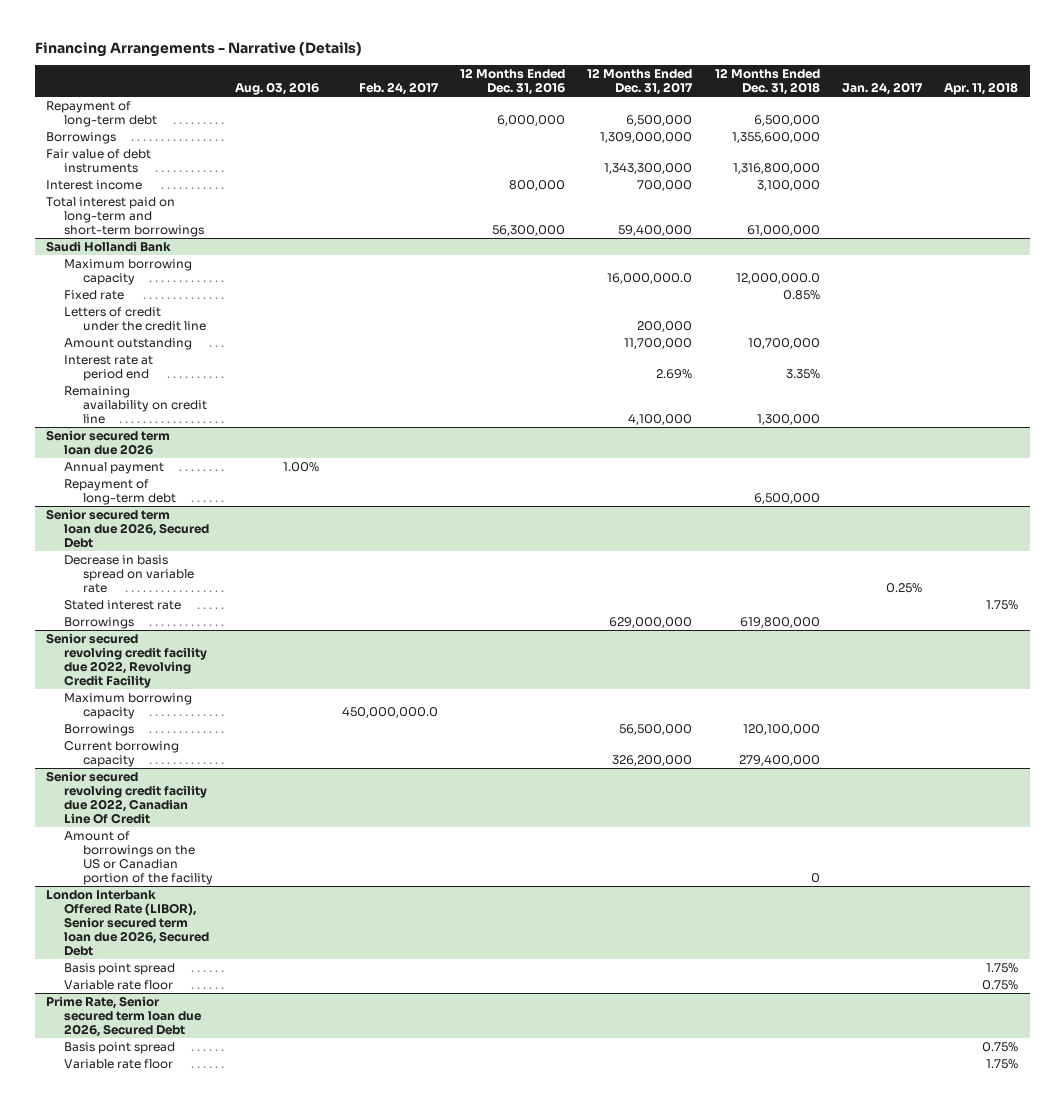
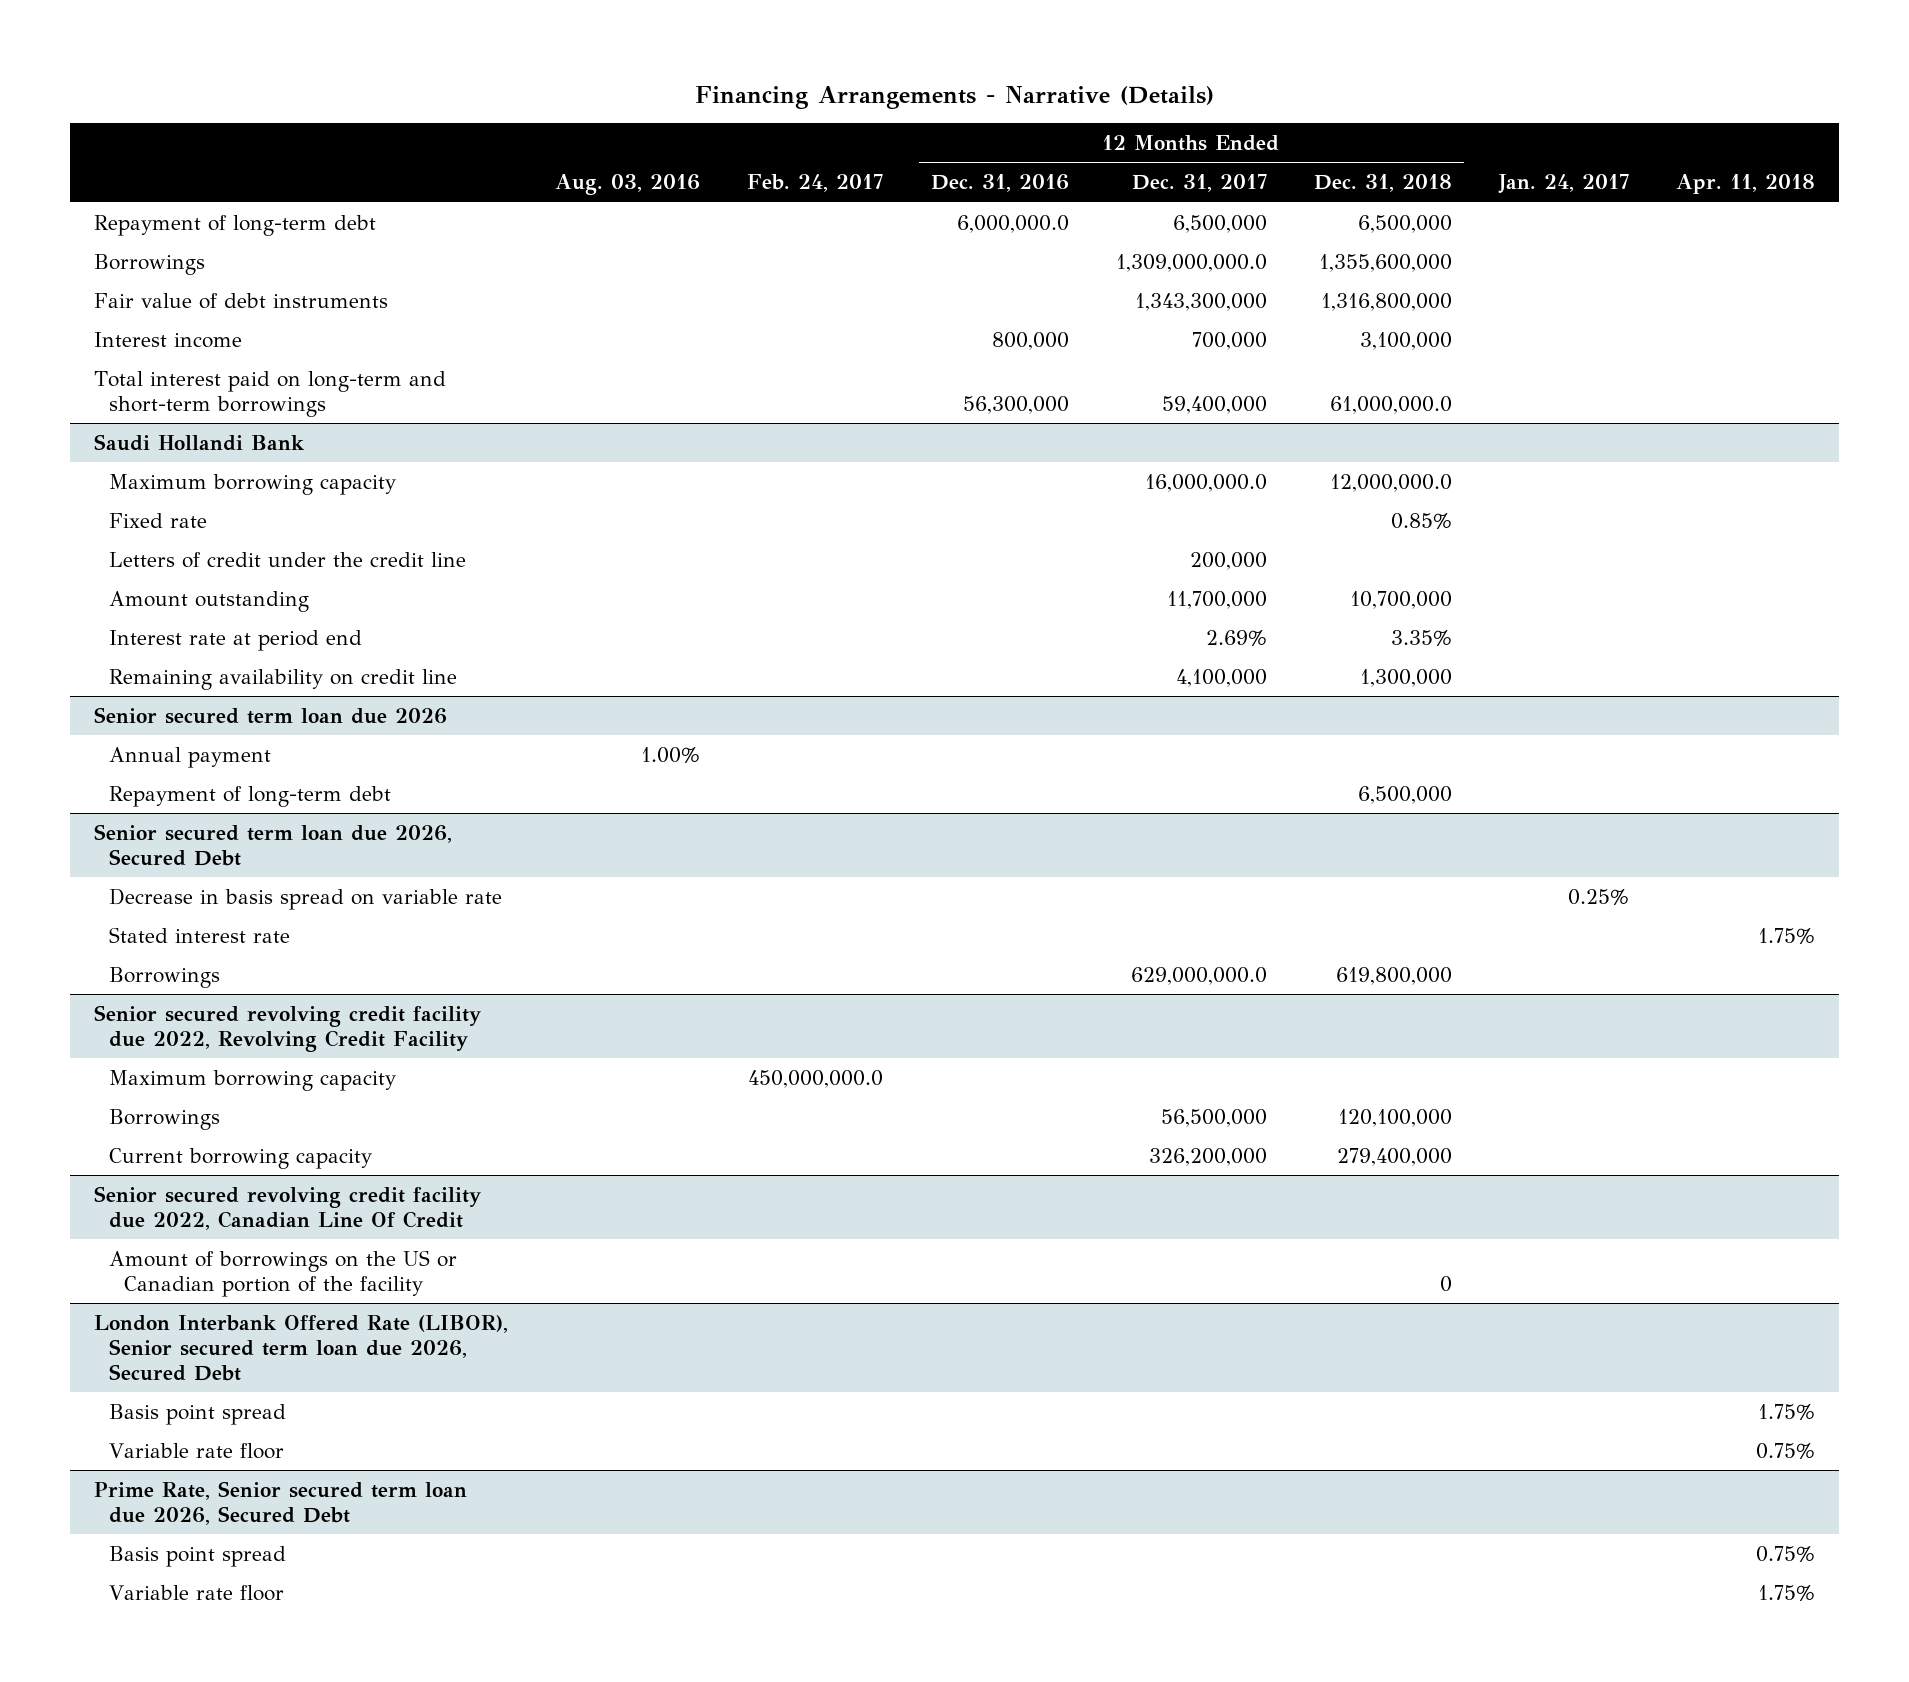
- Repayment of long-term debt | | | 6,000,000 | 6,500,000 | 6,500,000 | |
- Borrowings | | | | 1,309,000,000 | 1,355,600,000 | |
+ Repayment of long-term debt | | | 6,000,000.0 | 6,500,000 | 6,500,000 | |
+ Borrowings | | | | 1,309,000,000.0 | 1,355,600,000 | |
- Total interest paid on long-term and short-term borrowings | | | 56,300,000 | 59,400,000 | 61,000,000 | |
+ Total interest paid on long-term and short-term borrowings | | | 56,300,000 | 59,400,000 | 61,000,000.0 | |
@ Senior secured term loan due 2026, Secured Debt
- Borrowings | | | | 629,000,000 | 619,800,000 | |
+ Borrowings | | | | 629,000,000.0 | 619,800,000 | |

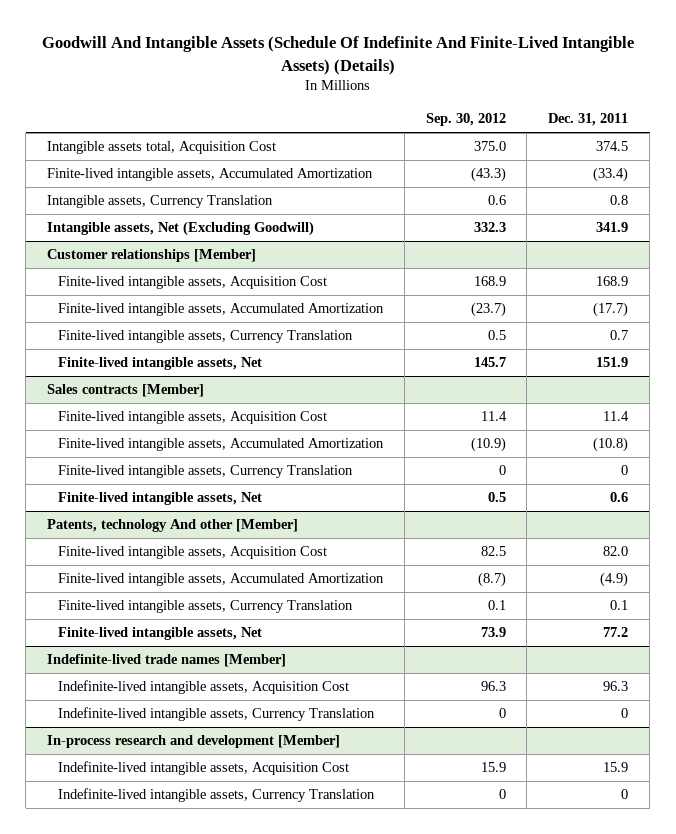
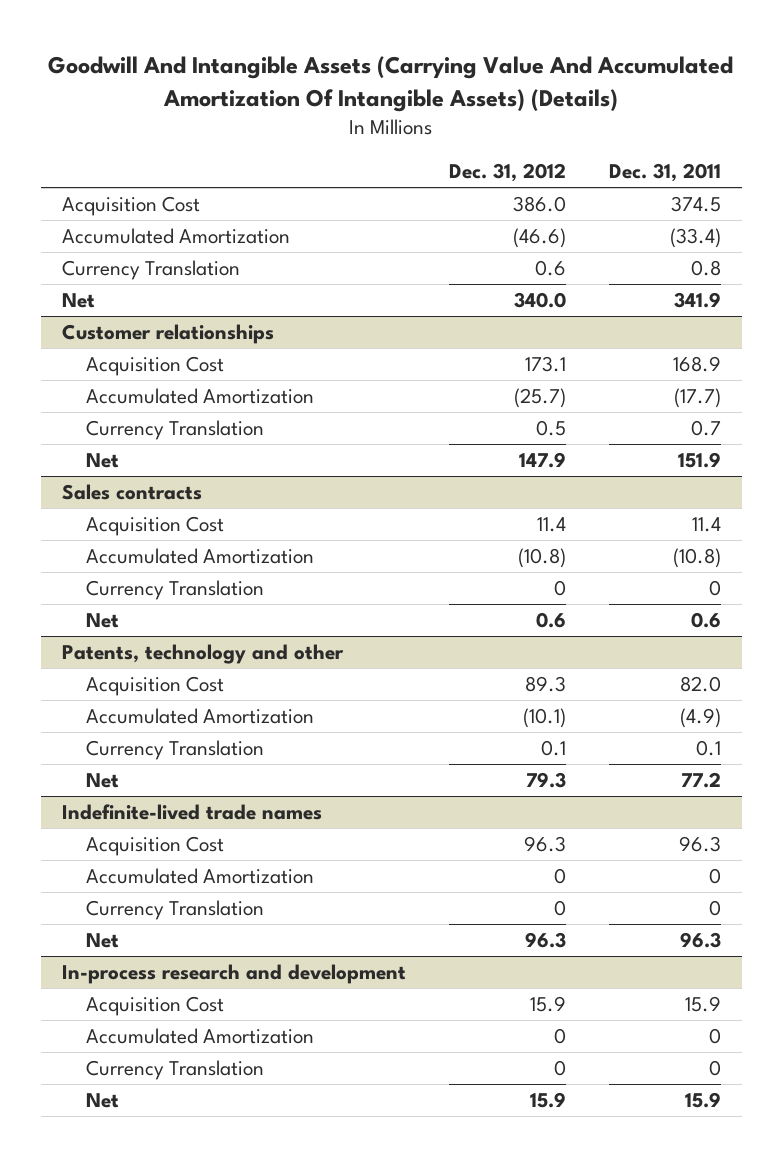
- Goodwill And Intangible Assets (Schedule Of Indefinite And Finite-Lived Intangible Assets) (Details)
+ Goodwill And Intangible Assets (Carrying Value And Accumulated Amortization Of Intangible Assets) (Details)
- | Sep. 30, 2012 | Dec. 31, 2011
+ | Dec. 31, 2012 | Dec. 31, 2011
- Intangible assets total, Acquisition Cost | 375.0 | 374.5
- Finite-lived intangible assets, Accumulated Amortization | (43.3) | (33.4)
- Intangible assets, Currency Translation | 0.6 | 0.8
- Intangible assets, Net (Excluding Goodwill) | 332.3 | 341.9
- Customer relationships [Member]
- Finite-lived intangible assets, Acquisition Cost | 168.9 | 168.9
- Finite-lived intangible assets, Accumulated Amortization | (23.7) | (17.7)
- Finite-lived intangible assets, Currency Translation | 0.5 | 0.7
- Finite-lived intangible assets, Net | 145.7 | 151.9
- Sales contracts [Member]
- Finite-lived intangible assets, Acquisition Cost | 11.4 | 11.4
- Finite-lived intangible assets, Accumulated Amortization | (10.9) | (10.8)
- Finite-lived intangible assets, Currency Translation | 0 | 0
- Finite-lived intangible assets, Net | 0.5 | 0.6
- Patents, technology And other [Member]
- Finite-lived intangible assets, Acquisition Cost | 82.5 | 82.0
- Finite-lived intangible assets, Accumulated Amortization | (8.7) | (4.9)
- Finite-lived intangible assets, Currency Translation | 0.1 | 0.1
- Finite-lived intangible assets, Net | 73.9 | 77.2
- Indefinite-lived trade names [Member]
- Indefinite-lived intangible assets, Acquisition Cost | 96.3 | 96.3
- Indefinite-lived intangible assets, Currency Translation | 0 | 0
- In-process research and development [Member]
- Indefinite-lived intangible assets, Acquisition Cost | 15.9 | 15.9
- Indefinite-lived intangible assets, Currency Translation | 0 | 0
+ Acquisition Cost | 386.0 | 374.5
+ Accumulated Amortization | (46.6) | (33.4)
+ Currency Translation | 0.6 | 0.8
+ Net | 340.0 | 341.9
+ Customer relationships
+ Acquisition Cost | 173.1 | 168.9
+ Accumulated Amortization | (25.7) | (17.7)
+ Currency Translation | 0.5 | 0.7
+ Net | 147.9 | 151.9
+ Sales contracts
+ Acquisition Cost | 11.4 | 11.4
+ Accumulated Amortization | (10.8) | (10.8)
+ Currency Translation | 0 | 0
+ Net | 0.6 | 0.6
+ Patents, technology and other
+ Acquisition Cost | 89.3 | 82.0
+ Accumulated Amortization | (10.1) | (4.9)
+ Currency Translation | 0.1 | 0.1
+ Net | 79.3 | 77.2
+ Indefinite-lived trade names
+ Acquisition Cost | 96.3 | 96.3
+ Accumulated Amortization | 0 | 0
+ Currency Translation | 0 | 0
+ Net | 96.3 | 96.3
+ In-process research and development
+ Acquisition Cost | 15.9 | 15.9
+ Accumulated Amortization | 0 | 0
+ Currency Translation | 0 | 0
+ Net | 15.9 | 15.9

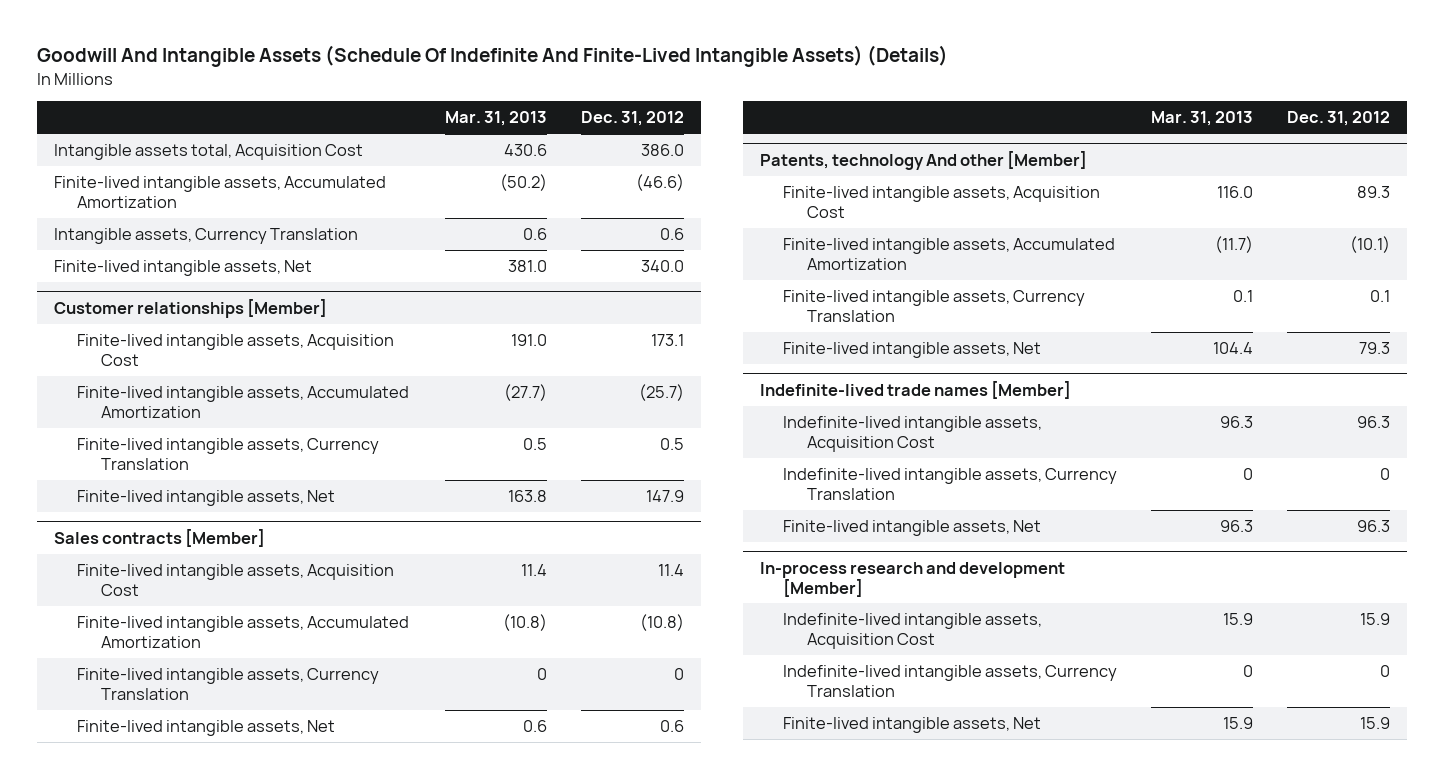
- Goodwill And Intangible Assets (Carrying Value And Accumulated Amortization Of Intangible Assets) (Details)
+ Goodwill And Intangible Assets (Schedule Of Indefinite And Finite-Lived Intangible Assets) (Details)
- | Dec. 31, 2012 | Dec. 31, 2011
+ | Mar. 31, 2013 | Dec. 31, 2012
- Acquisition Cost | 386.0 | 374.5
- Accumulated Amortization | (46.6) | (33.4)
- Currency Translation | 0.6 | 0.8
- Net | 340.0 | 341.9
- Customer relationships
- Acquisition Cost | 173.1 | 168.9
- Accumulated Amortization | (25.7) | (17.7)
- Currency Translation | 0.5 | 0.7
- Net | 147.9 | 151.9
- Sales contracts
- Acquisition Cost | 11.4 | 11.4
- Accumulated Amortization | (10.8) | (10.8)
- Currency Translation | 0 | 0
- Net | 0.6 | 0.6
- Patents, technology and other
- Acquisition Cost | 89.3 | 82.0
- Accumulated Amortization | (10.1) | (4.9)
- Currency Translation | 0.1 | 0.1
- Net | 79.3 | 77.2
- Indefinite-lived trade names
- Acquisition Cost | 96.3 | 96.3
- Accumulated Amortization | 0 | 0
- Currency Translation | 0 | 0
- Net | 96.3 | 96.3
- In-process research and development
- Acquisition Cost | 15.9 | 15.9
- Accumulated Amortization | 0 | 0
- Currency Translation | 0 | 0
- Net | 15.9 | 15.9
+ Intangible assets total, Acquisition Cost | 430.6 | 386.0
+ Finite-lived intangible assets, Accumulated Amortization | (50.2) | (46.6)
+ Intangible assets, Currency Translation | 0.6 | 0.6
+ Finite-lived intangible assets, Net | 381.0 | 340.0
+ Customer relationships [Member]
+ Finite-lived intangible assets, Acquisition Cost | 191.0 | 173.1
+ Finite-lived intangible assets, Accumulated Amortization | (27.7) | (25.7)
+ Finite-lived intangible assets, Currency Translation | 0.5 | 0.5
+ Finite-lived intangible assets, Net | 163.8 | 147.9
+ Sales contracts [Member]
+ Finite-lived intangible assets, Acquisition Cost | 11.4 | 11.4
+ Finite-lived intangible assets, Accumulated Amortization | (10.8) | (10.8)
+ Finite-lived intangible assets, Currency Translation | 0 | 0
+ Finite-lived intangible assets, Net | 0.6 | 0.6
+ Patents, technology And other [Member]
+ Finite-lived intangible assets, Acquisition Cost | 116.0 | 89.3
+ Finite-lived intangible assets, Accumulated Amortization | (11.7) | (10.1)
+ Finite-lived intangible assets, Currency Translation | 0.1 | 0.1
+ Finite-lived intangible assets, Net | 104.4 | 79.3
+ Indefinite-lived trade names [Member]
+ Indefinite-lived intangible assets, Acquisition Cost | 96.3 | 96.3
+ Indefinite-lived intangible assets, Currency Translation | 0 | 0
+ Finite-lived intangible assets, Net | 96.3 | 96.3
+ In-process research and development [Member]
+ Indefinite-lived intangible assets, Acquisition Cost | 15.9 | 15.9
+ Indefinite-lived intangible assets, Currency Translation | 0 | 0
+ Finite-lived intangible assets, Net | 15.9 | 15.9

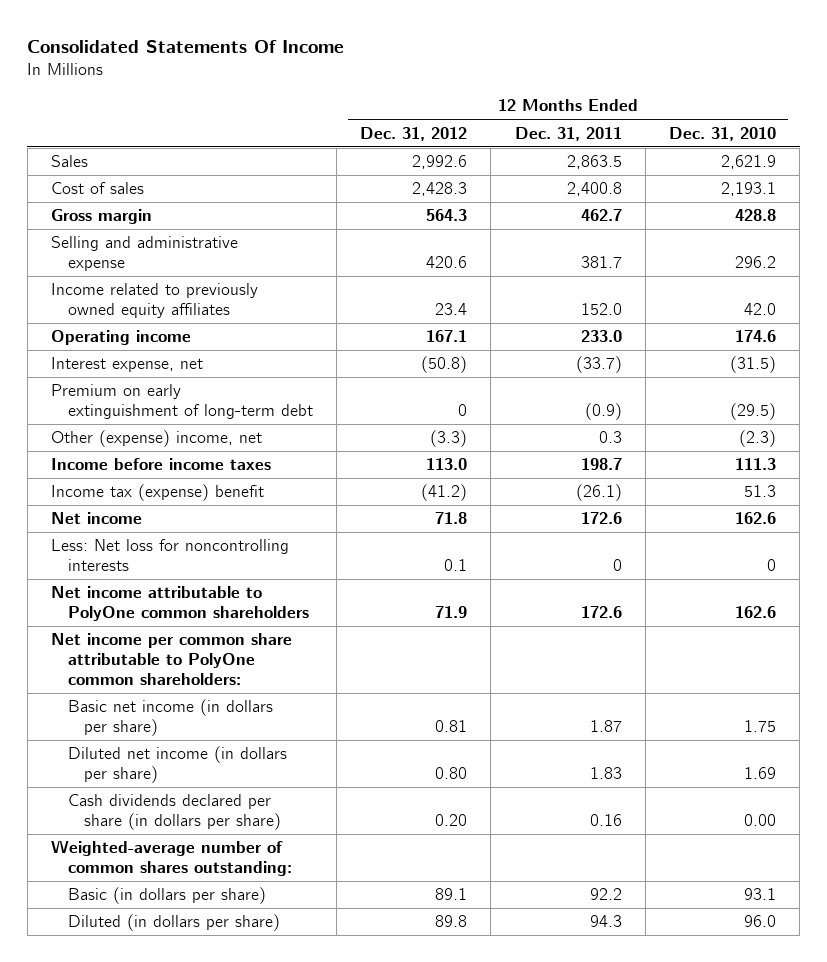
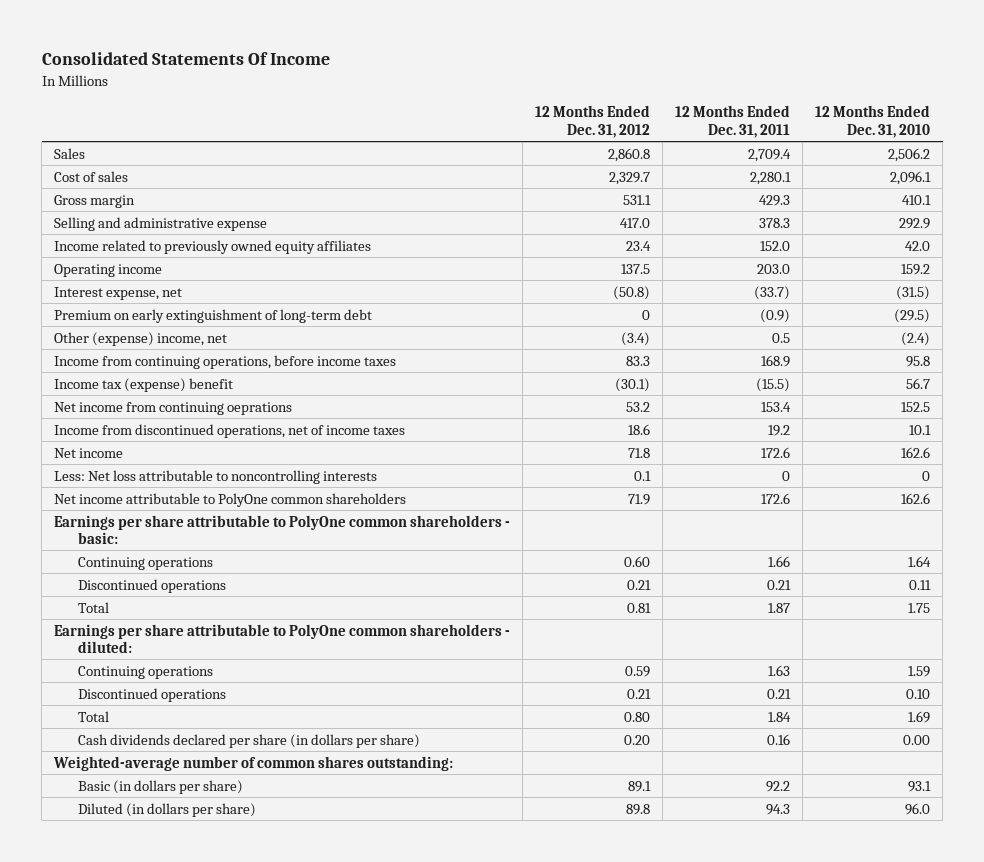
- Sales | 2,992.6 | 2,863.5 | 2,621.9
- Cost of sales | 2,428.3 | 2,400.8 | 2,193.1
- Gross margin | 564.3 | 462.7 | 428.8
- Selling and administrative expense | 420.6 | 381.7 | 296.2
+ Sales | 2,860.8 | 2,709.4 | 2,506.2
+ Cost of sales | 2,329.7 | 2,280.1 | 2,096.1
+ Gross margin | 531.1 | 429.3 | 410.1
+ Selling and administrative expense | 417.0 | 378.3 | 292.9
- Operating income | 167.1 | 233.0 | 174.6
+ Operating income | 137.5 | 203.0 | 159.2
- Other (expense) income, net | (3.3) | 0.3 | (2.3)
- Income before income taxes | 113.0 | 198.7 | 111.3
- Income tax (expense) benefit | (41.2) | (26.1) | 51.3
+ Other (expense) income, net | (3.4) | 0.5 | (2.4)
+ Income from continuing operations, before income taxes | 83.3 | 168.9 | 95.8
+ Income tax (expense) benefit | (30.1) | (15.5) | 56.7
+ Net income from continuing oeprations | 53.2 | 153.4 | 152.5
+ Income from discontinued operations, net of income taxes | 18.6 | 19.2 | 10.1
- Less: Net loss for noncontrolling interests | 0.1 | 0 | 0
+ Less: Net loss attributable to noncontrolling interests | 0.1 | 0 | 0
- Net income per common share attributable to PolyOne common shareholders:
- Basic net income (in dollars per share) | 0.81 | 1.87 | 1.75
- Diluted net income (in dollars per share) | 0.80 | 1.83 | 1.69
+ Earnings per share attributable to PolyOne common shareholders - basic:
+ Continuing operations | 0.60 | 1.66 | 1.64
+ Discontinued operations | 0.21 | 0.21 | 0.11
+ Total | 0.81 | 1.87 | 1.75
+ Earnings per share attributable to PolyOne common shareholders - diluted:
+ Continuing operations | 0.59 | 1.63 | 1.59
+ Discontinued operations | 0.21 | 0.21 | 0.10
+ Total | 0.80 | 1.84 | 1.69

